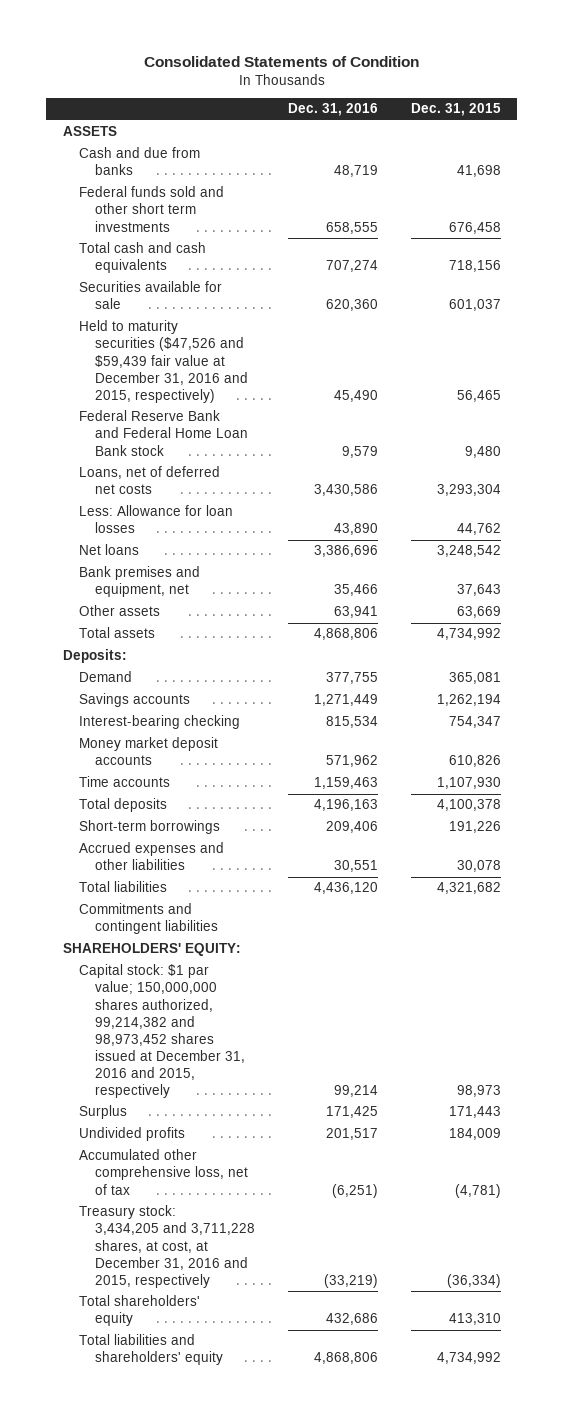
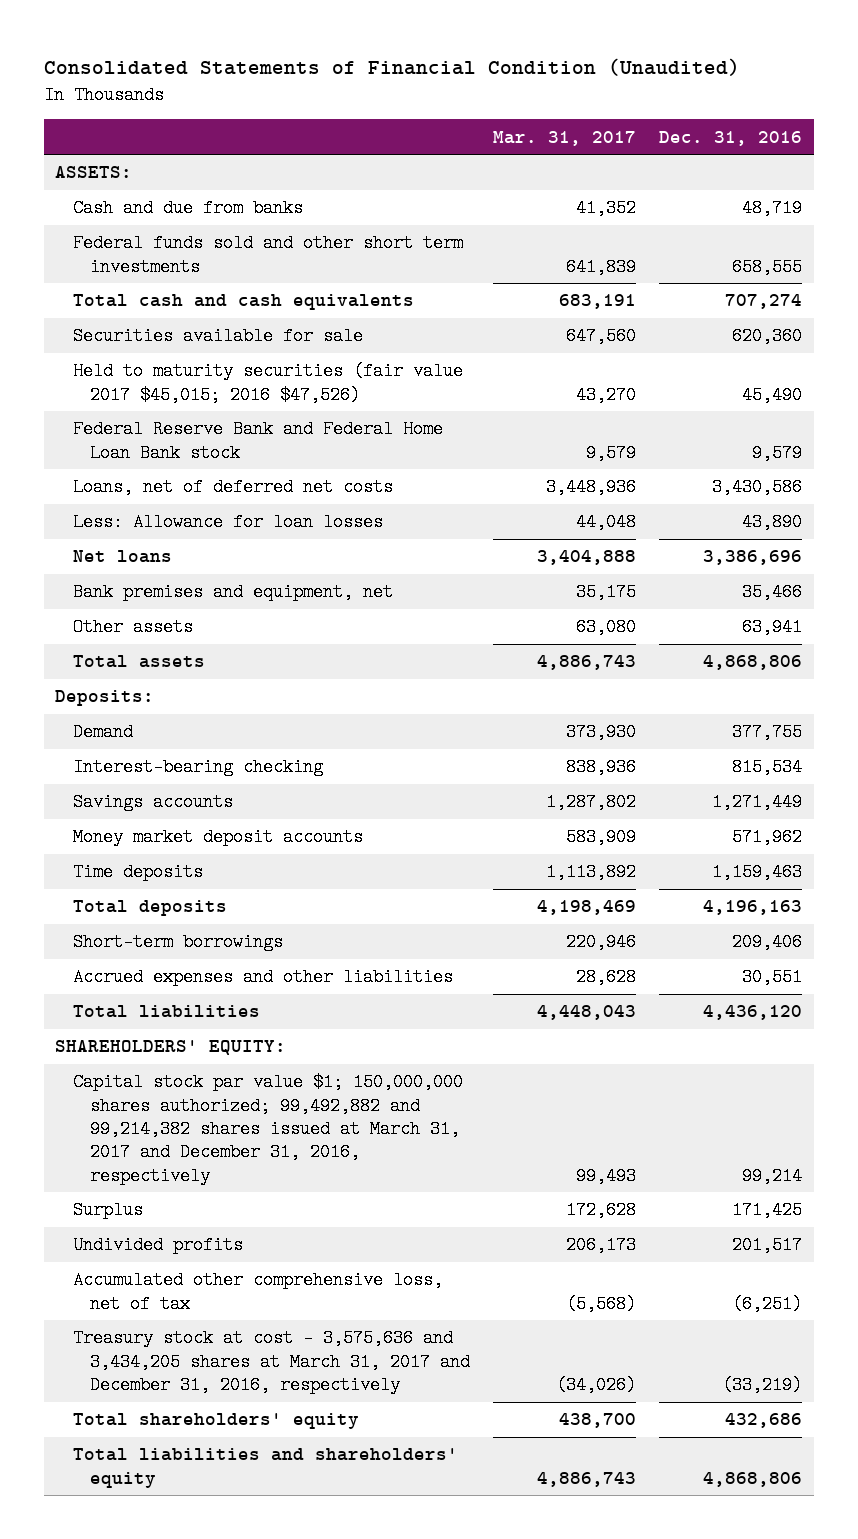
- Consolidated Statements of Condition
+ Consolidated Statements of Financial Condition (Unaudited)
- | Dec. 31, 2016 | Dec. 31, 2015
+ | Mar. 31, 2017 | Dec. 31, 2016
- ASSETS
+ ASSETS:
- Held to maturity securities ($47,526 and $59,439 fair value at December 31, 2016 and 2015, respectively) | 45,490 | 56,465
+ Held to maturity securities (fair value 2017 $45,015; 2016 $47,526) | 43,270 | 45,490
moved down: Savings accounts | 1,287,802 | 1,271,449
- Time accounts | 1,159,463 | 1,107,930
+ Time deposits | 1,113,892 | 1,159,463
- Commitments and contingent liabilities
- Capital stock: $1 par value; 150,000,000 shares authorized, 99,214,382 and 98,973,452 shares issued at December 31, 2016 and 2015, respectively | 99,214 | 98,973
+ Capital stock par value $1; 150,000,000 shares authorized; 99,492,882 and 99,214,382 shares issued at March 31, 2017 and December 31, 2016, respectively | 99,493 | 99,214
- Treasury stock: 3,434,205 and 3,711,228 shares, at cost, at December 31, 2016 and 2015, respectively | (33,219) | (36,334)
+ Treasury stock at cost - 3,575,636 and 3,434,205 shares at March 31, 2017 and December 31, 2016, respectively | (34,026) | (33,219)

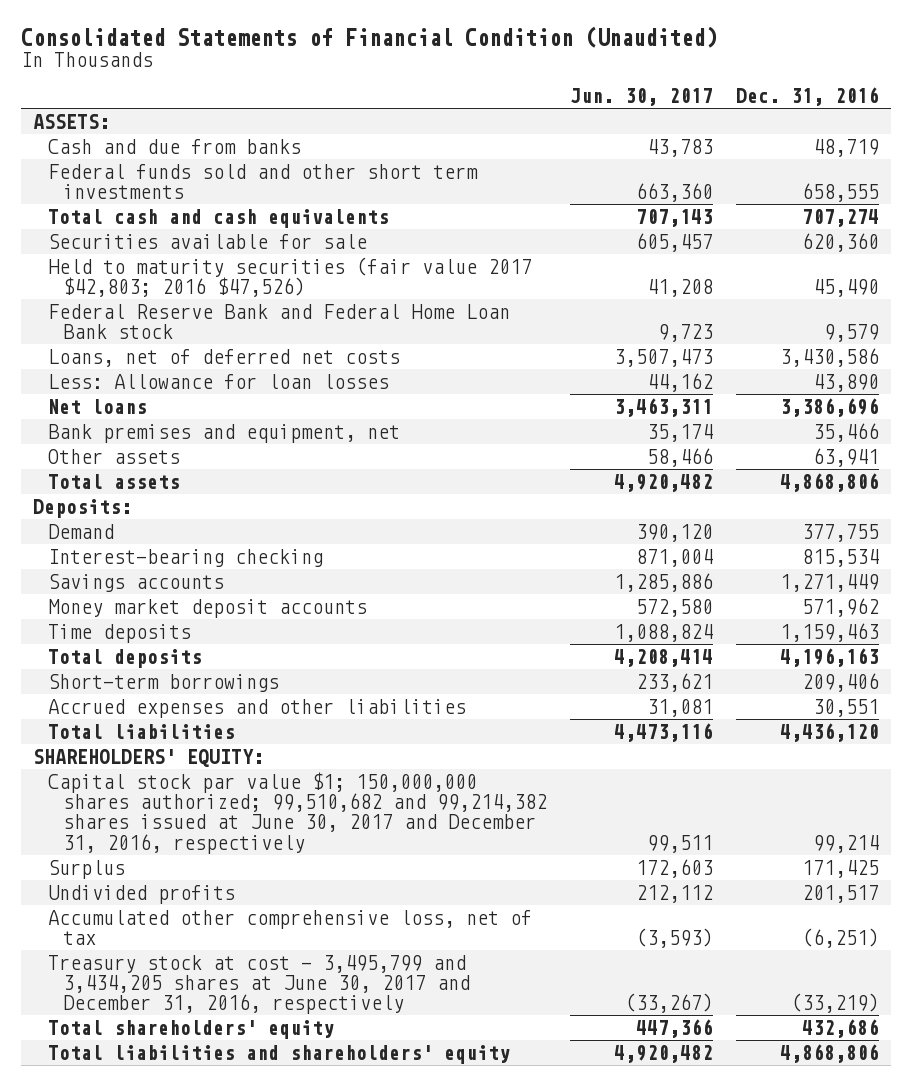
- | Mar. 31, 2017 | Dec. 31, 2016
+ | Jun. 30, 2017 | Dec. 31, 2016
- Held to maturity securities (fair value 2017 $45,015; 2016 $47,526) | 43,270 | 45,490
+ Held to maturity securities (fair value 2017 $42,803; 2016 $47,526) | 41,208 | 45,490
- Capital stock par value $1; 150,000,000 shares authorized; 99,492,882 and 99,214,382 shares issued at March 31, 2017 and December 31, 2016, respectively | 99,493 | 99,214
+ Capital stock par value $1; 150,000,000 shares authorized; 99,510,682 and 99,214,382 shares issued at June 30, 2017 and December 31, 2016, respectively | 99,511 | 99,214
- Treasury stock at cost - 3,575,636 and 3,434,205 shares at March 31, 2017 and December 31, 2016, respectively | (34,026) | (33,219)
+ Treasury stock at cost - 3,495,799 and 3,434,205 shares at June 30, 2017 and December 31, 2016, respectively | (33,267) | (33,219)

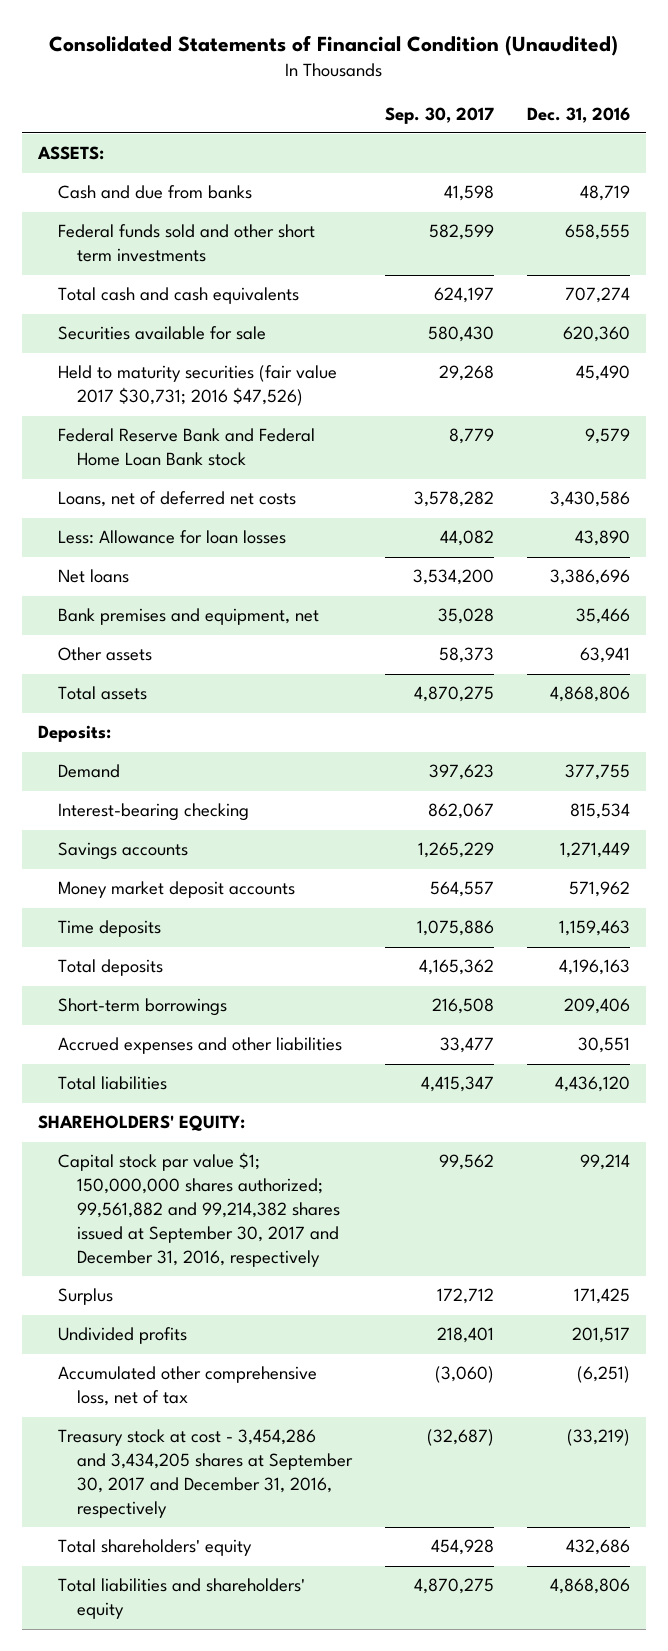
- | Jun. 30, 2017 | Dec. 31, 2016
+ | Sep. 30, 2017 | Dec. 31, 2016
- Held to maturity securities (fair value 2017 $42,803; 2016 $47,526) | 41,208 | 45,490
+ Held to maturity securities (fair value 2017 $30,731; 2016 $47,526) | 29,268 | 45,490
- Capital stock par value $1; 150,000,000 shares authorized; 99,510,682 and 99,214,382 shares issued at June 30, 2017 and December 31, 2016, respectively | 99,511 | 99,214
+ Capital stock par value $1; 150,000,000 shares authorized; 99,561,882 and 99,214,382 shares issued at September 30, 2017 and December 31, 2016, respectively | 99,562 | 99,214
- Treasury stock at cost - 3,495,799 and 3,434,205 shares at June 30, 2017 and December 31, 2016, respectively | (33,267) | (33,219)
+ Treasury stock at cost - 3,454,286 and 3,434,205 shares at September 30, 2017 and December 31, 2016, respectively | (32,687) | (33,219)

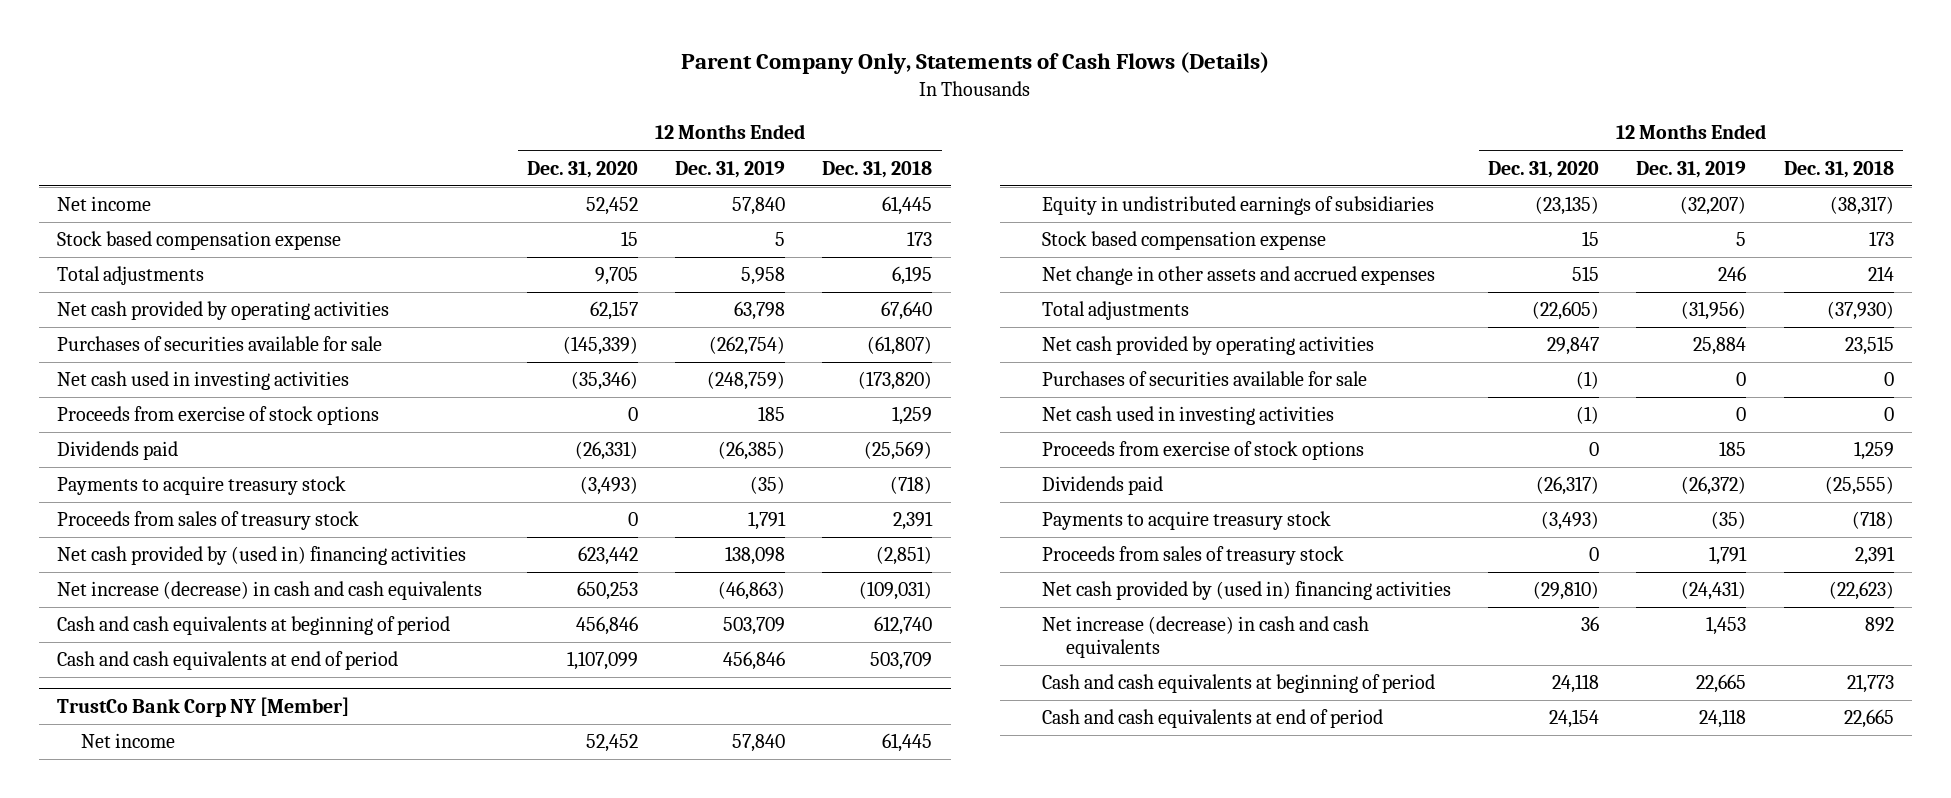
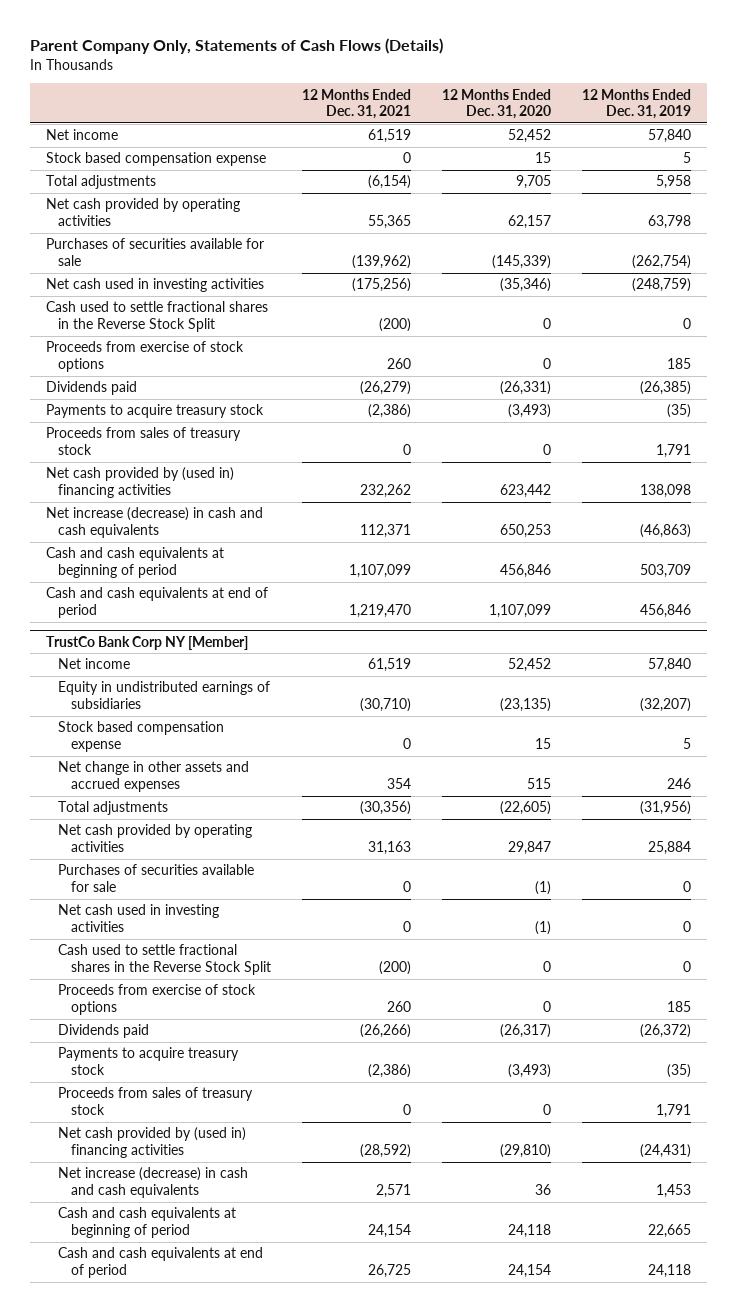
- | 12 Months Ended Dec. 31, 2020 | 12 Months Ended Dec. 31, 2019 | 12 Months Ended Dec. 31, 2018
+ | 12 Months Ended Dec. 31, 2021 | 12 Months Ended Dec. 31, 2020 | 12 Months Ended Dec. 31, 2019
+ Cash used to settle fractional shares in the Reverse Stock Split | (200) | 0 | 0
@ TrustCo Bank Corp NY [Member]
+ Cash used to settle fractional shares in the Reverse Stock Split | (200) | 0 | 0

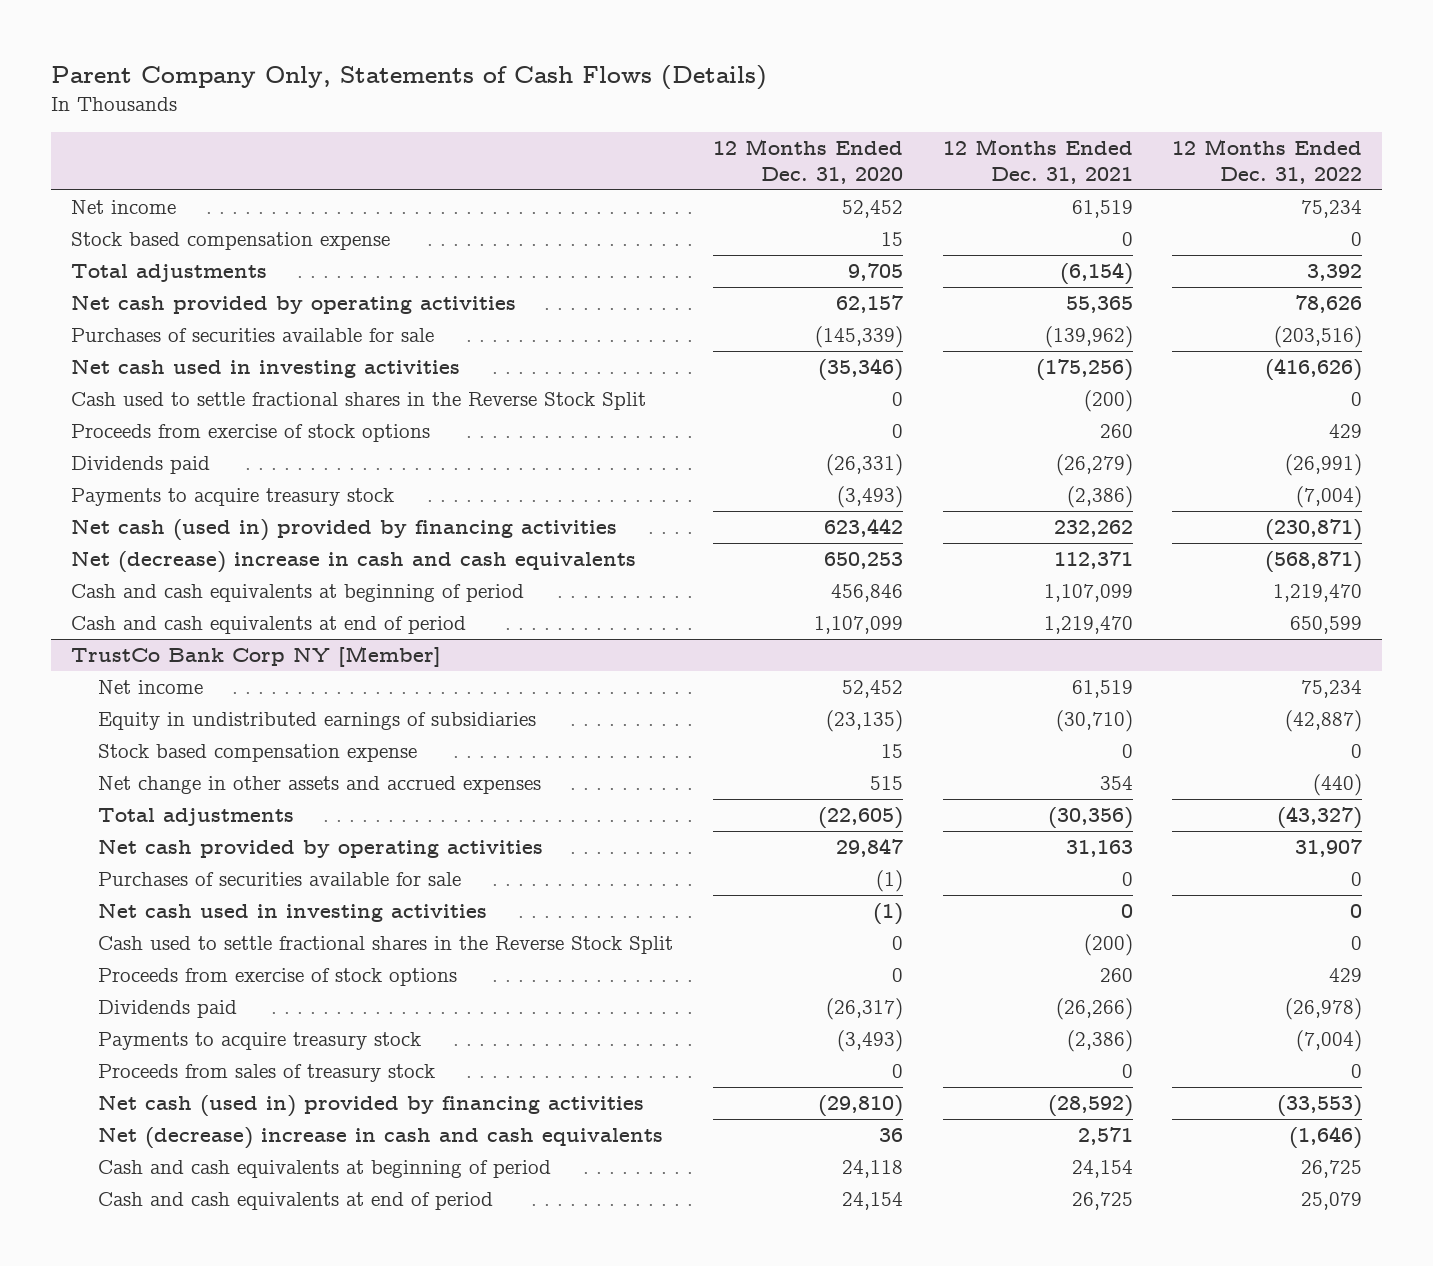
- | 12 Months Ended Dec. 31, 2021 | 12 Months Ended Dec. 31, 2020 | 12 Months Ended Dec. 31, 2019
+ | 12 Months Ended Dec. 31, 2020 | 12 Months Ended Dec. 31, 2021 | 12 Months Ended Dec. 31, 2022
- Proceeds from sales of treasury stock | 0 | 0 | 1,791
- Net cash provided by (used in) financing activities | 232,262 | 623,442 | 138,098
- Net increase (decrease) in cash and cash equivalents | 112,371 | 650,253 | (46,863)
+ Net cash (used in) provided by financing activities | 623,442 | 232,262 | (230,871)
+ Net (decrease) increase in cash and cash equivalents | 650,253 | 112,371 | (568,871)
@ TrustCo Bank Corp NY [Member]
- Net cash provided by (used in) financing activities | (28,592) | (29,810) | (24,431)
- Net increase (decrease) in cash and cash equivalents | 2,571 | 36 | 1,453
+ Net cash (used in) provided by financing activities | (29,810) | (28,592) | (33,553)
+ Net (decrease) increase in cash and cash equivalents | 36 | 2,571 | (1,646)

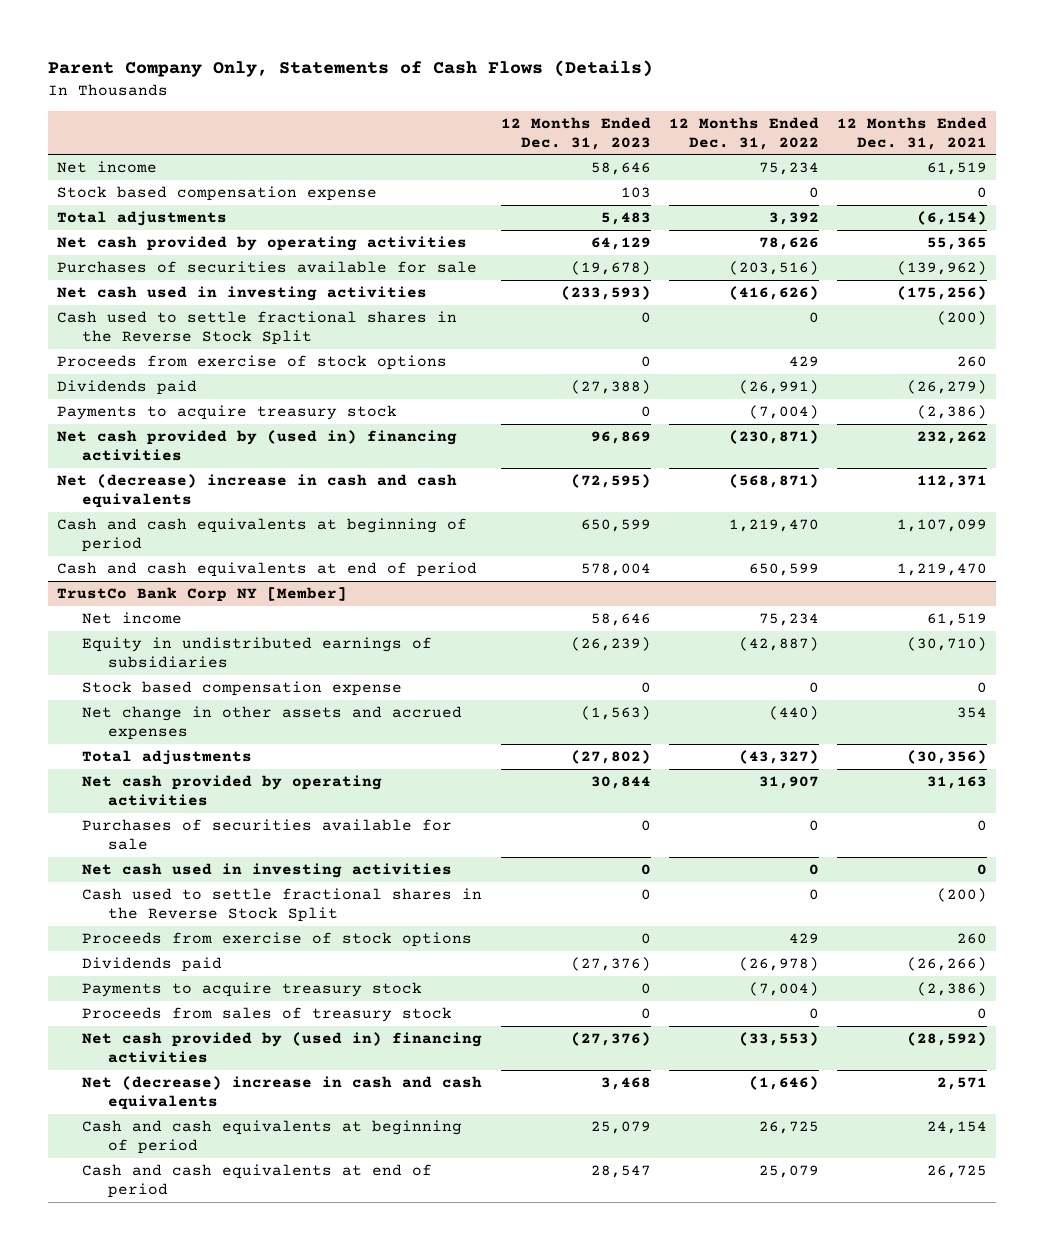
- | 12 Months Ended Dec. 31, 2020 | 12 Months Ended Dec. 31, 2021 | 12 Months Ended Dec. 31, 2022
+ | 12 Months Ended Dec. 31, 2023 | 12 Months Ended Dec. 31, 2022 | 12 Months Ended Dec. 31, 2021
- Net cash (used in) provided by financing activities | 623,442 | 232,262 | (230,871)
+ Net cash provided by (used in) financing activities | 96,869 | (230,871) | 232,262
@ TrustCo Bank Corp NY [Member]
- Net cash (used in) provided by financing activities | (29,810) | (28,592) | (33,553)
+ Net cash provided by (used in) financing activities | (27,376) | (33,553) | (28,592)

